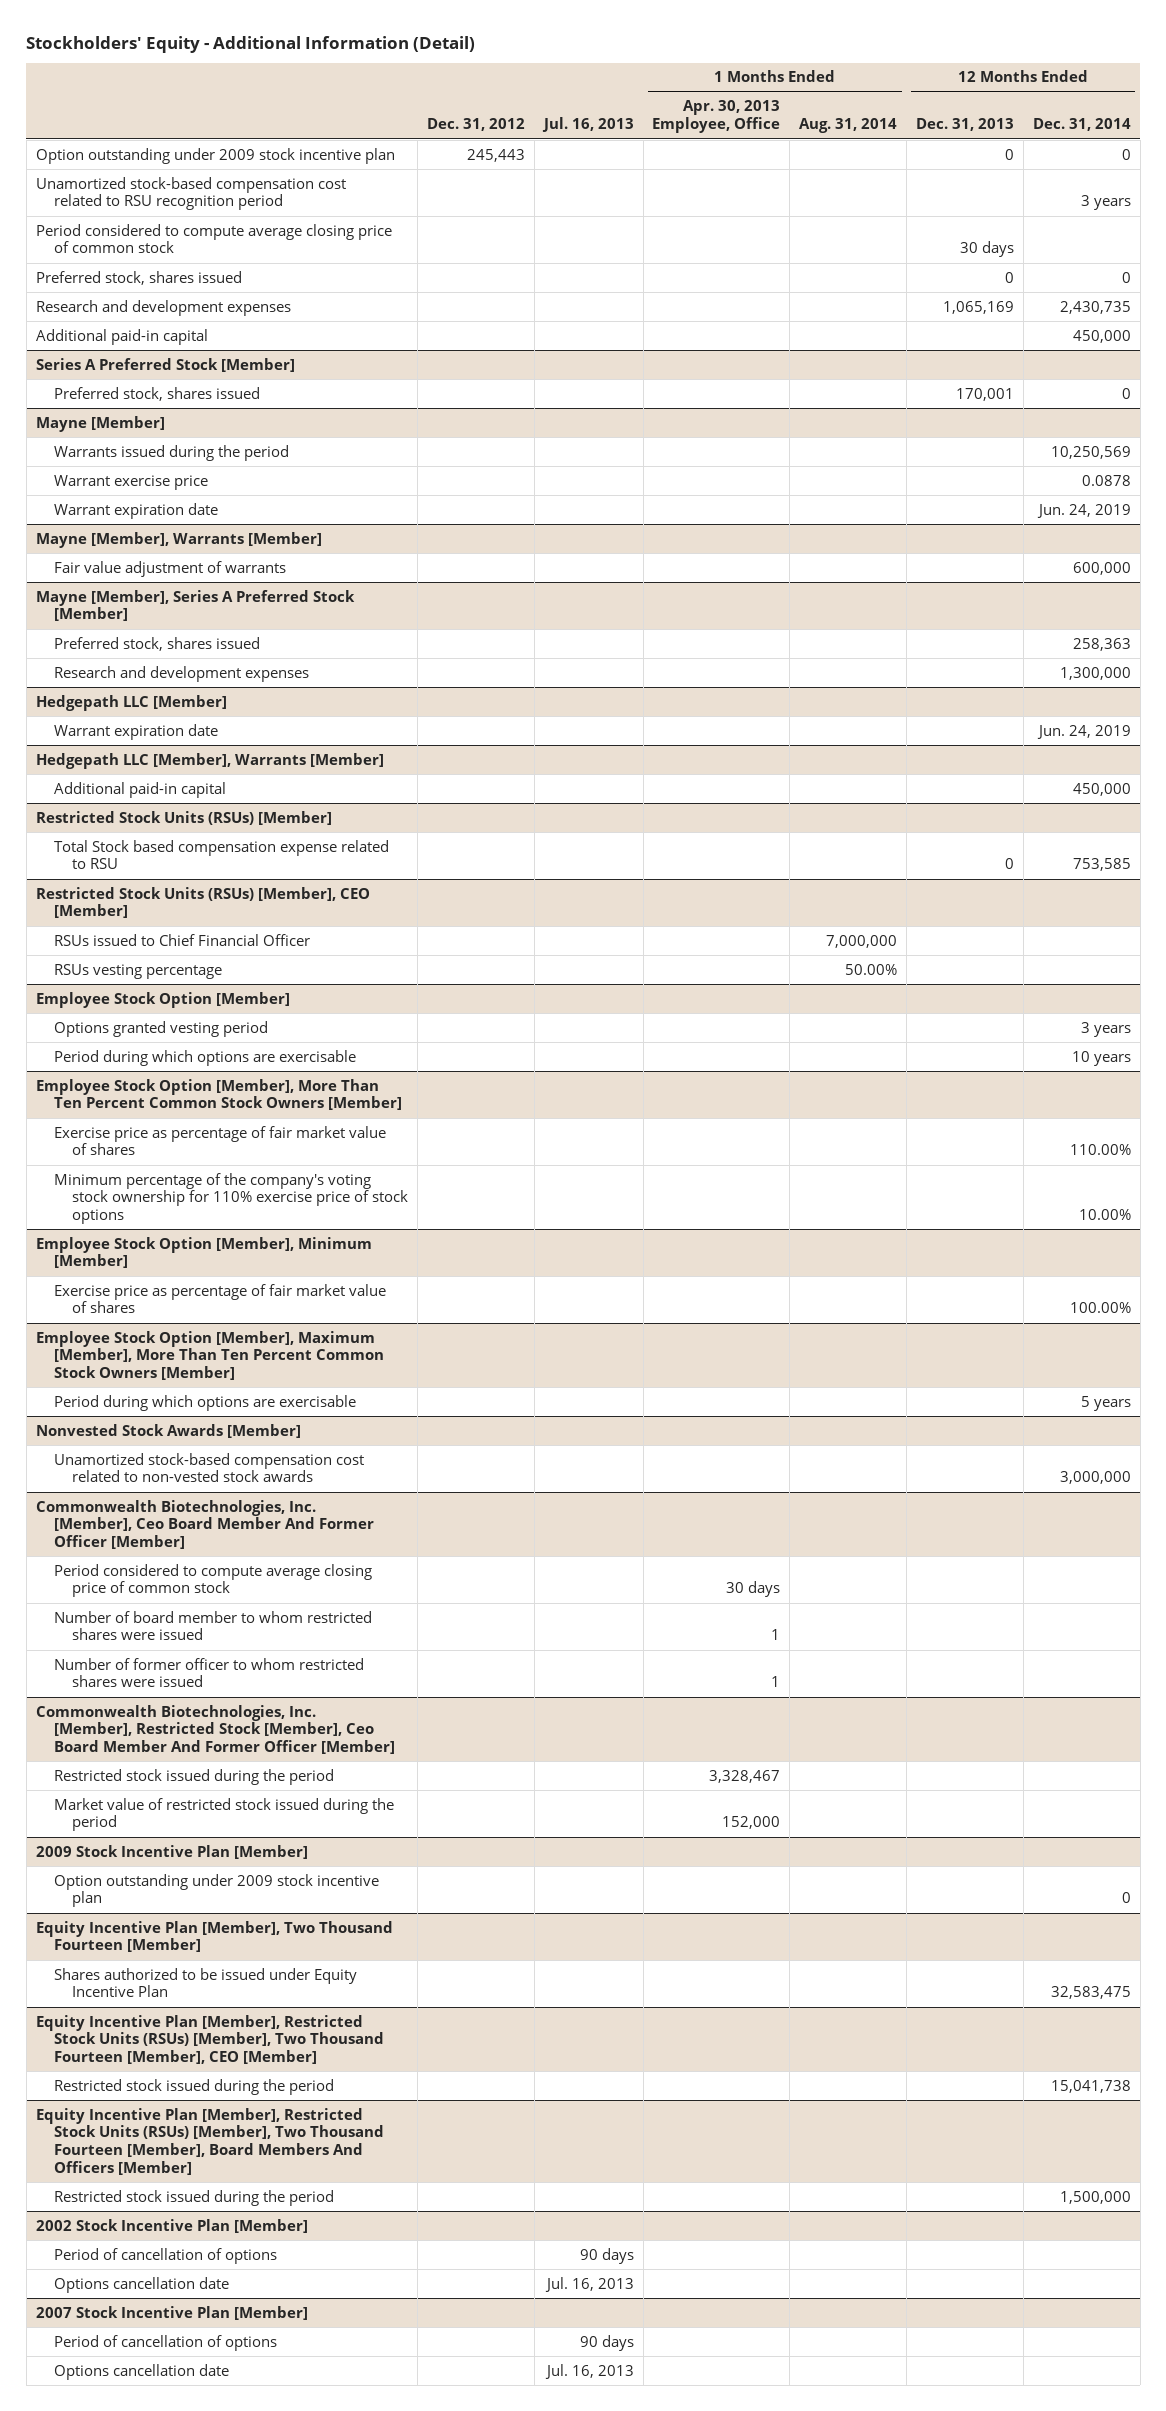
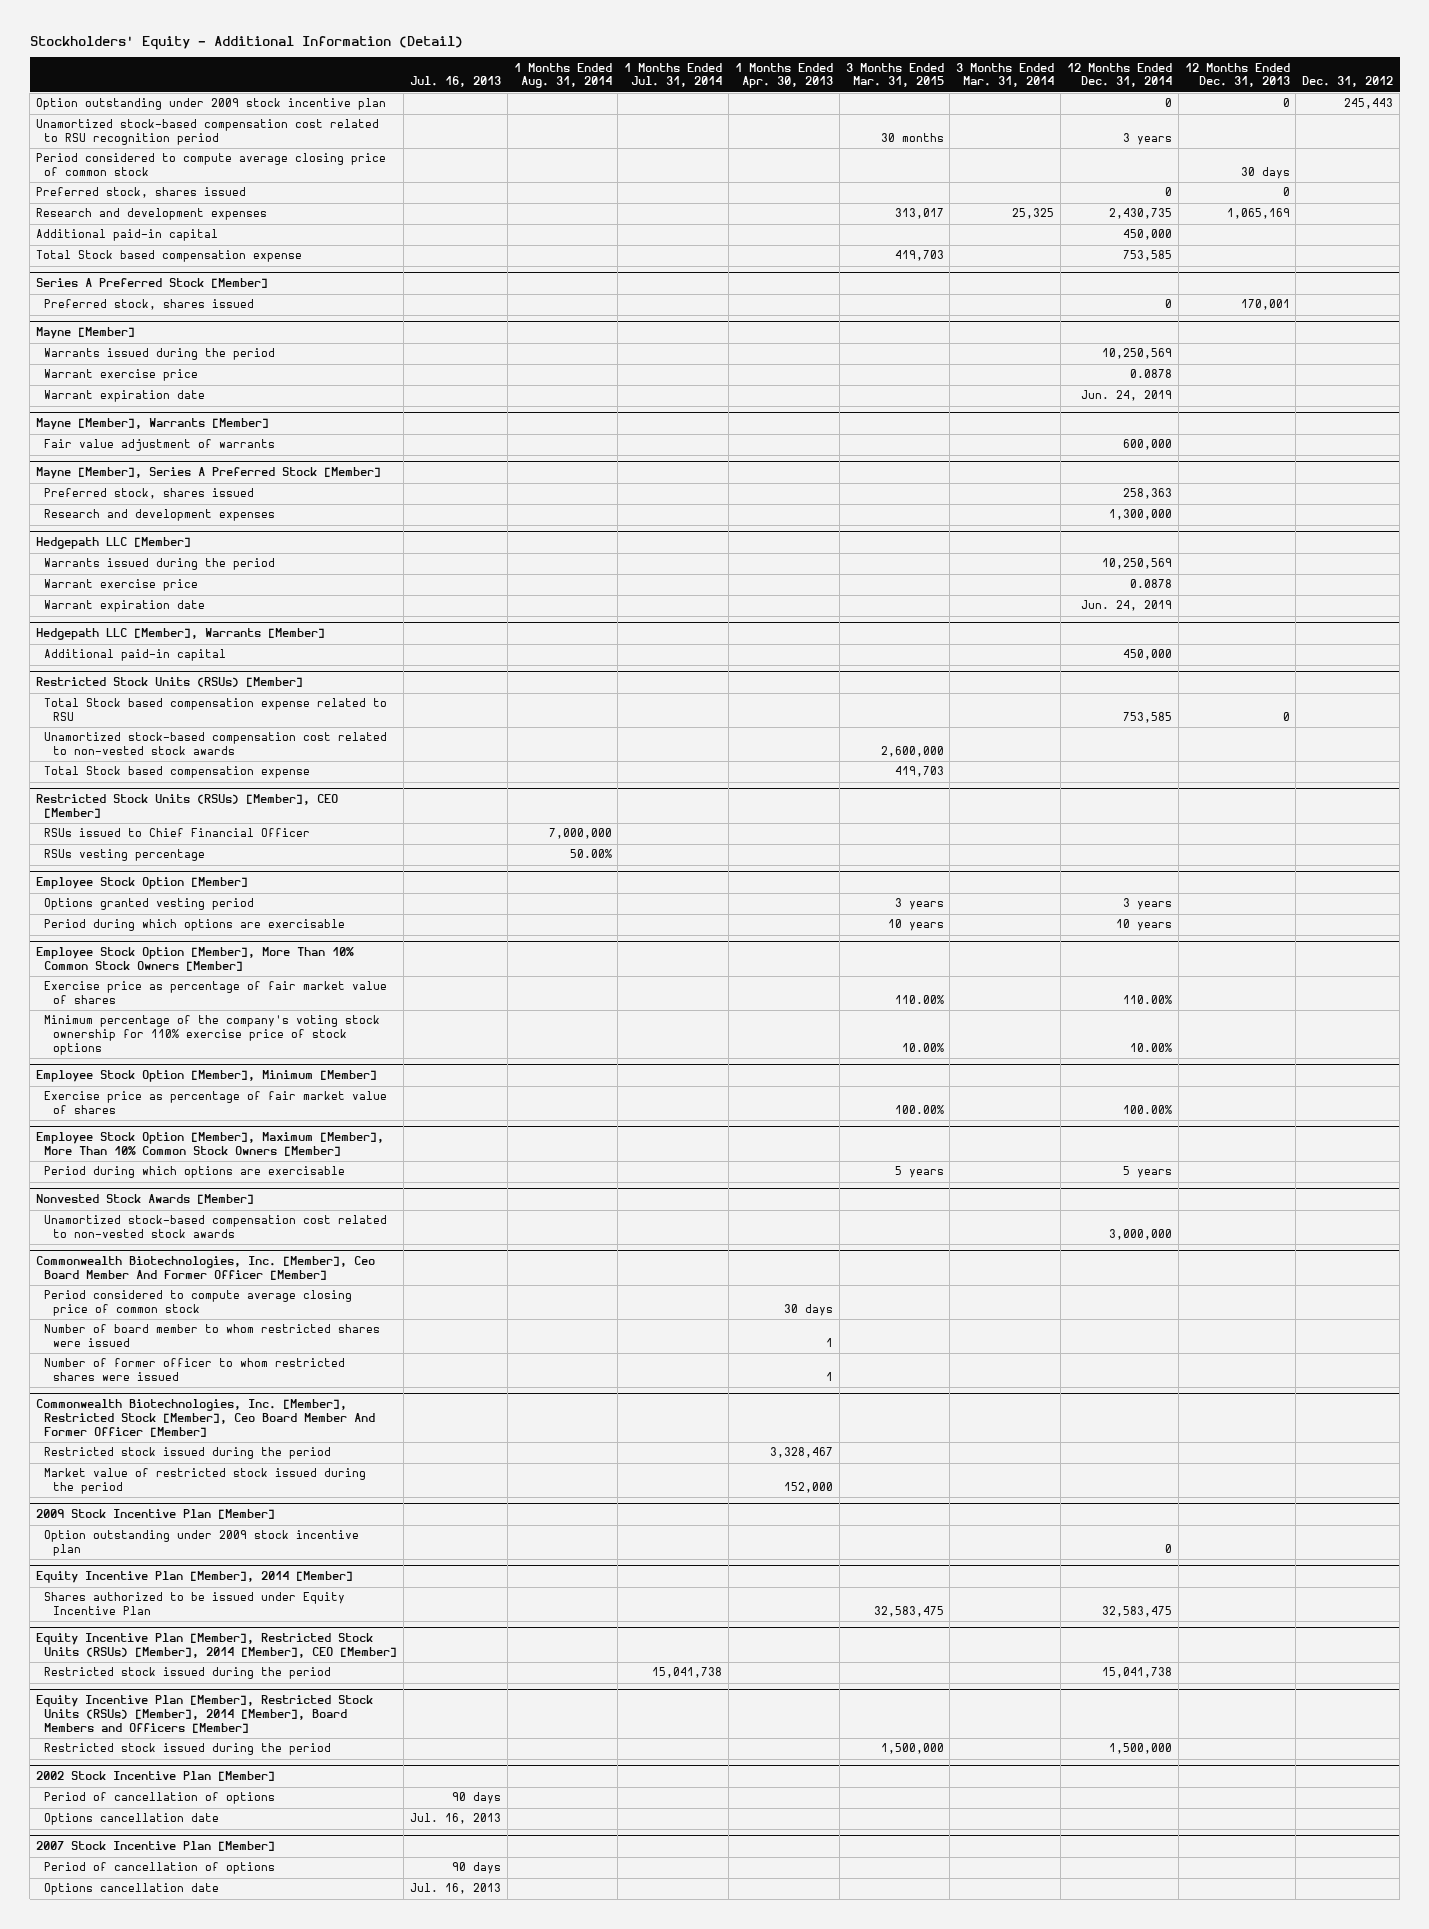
- | Dec. 31, 2012 | Jul. 16, 2013 | 1 Months Ended Apr. 30, 2013 Employee, Office | 1 Months Ended Aug. 31, 2014 | 12 Months Ended Dec. 31, 2013 | 12 Months Ended Dec. 31, 2014
+ | Jul. 16, 2013 | 1 Months Ended Aug. 31, 2014 | 1 Months Ended Jul. 31, 2014 | 1 Months Ended Apr. 30, 2013 | 3 Months Ended Mar. 31, 2015 | 3 Months Ended Mar. 31, 2014 | 12 Months Ended Dec. 31, 2014 | 12 Months Ended Dec. 31, 2013 | Dec. 31, 2012
+ Total Stock based compensation expense | | | | | 419,703 | | 753,585 | |
@ Hedgepath LLC [Member]
+ Warrants issued during the period | | | | | | | 10,250,569 | |
+ Warrant exercise price | | | | | | | 0.0878 | |
@ Restricted Stock Units (RSUs) [Member]
+ Unamortized stock-based compensation cost related to non-vested stock awards | | | | | 2,600,000 | | | |
+ Total Stock based compensation expense | | | | | 419,703 | | | |
- Employee Stock Option [Member], More Than Ten Percent Common Stock Owners [Member]
+ Employee Stock Option [Member], More Than 10% Common Stock Owners [Member]
- Employee Stock Option [Member], Maximum [Member], More Than Ten Percent Common Stock Owners [Member]
+ Employee Stock Option [Member], Maximum [Member], More Than 10% Common Stock Owners [Member]
- Equity Incentive Plan [Member], Two Thousand Fourteen [Member]
+ Equity Incentive Plan [Member], 2014 [Member]
- Equity Incentive Plan [Member], Restricted Stock Units (RSUs) [Member], Two Thousand Fourteen [Member], CEO [Member]
+ Equity Incentive Plan [Member], Restricted Stock Units (RSUs) [Member], 2014 [Member], CEO [Member]
- Equity Incentive Plan [Member], Restricted Stock Units (RSUs) [Member], Two Thousand Fourteen [Member], Board Members And Officers [Member]
+ Equity Incentive Plan [Member], Restricted Stock Units (RSUs) [Member], 2014 [Member], Board Members and Officers [Member]

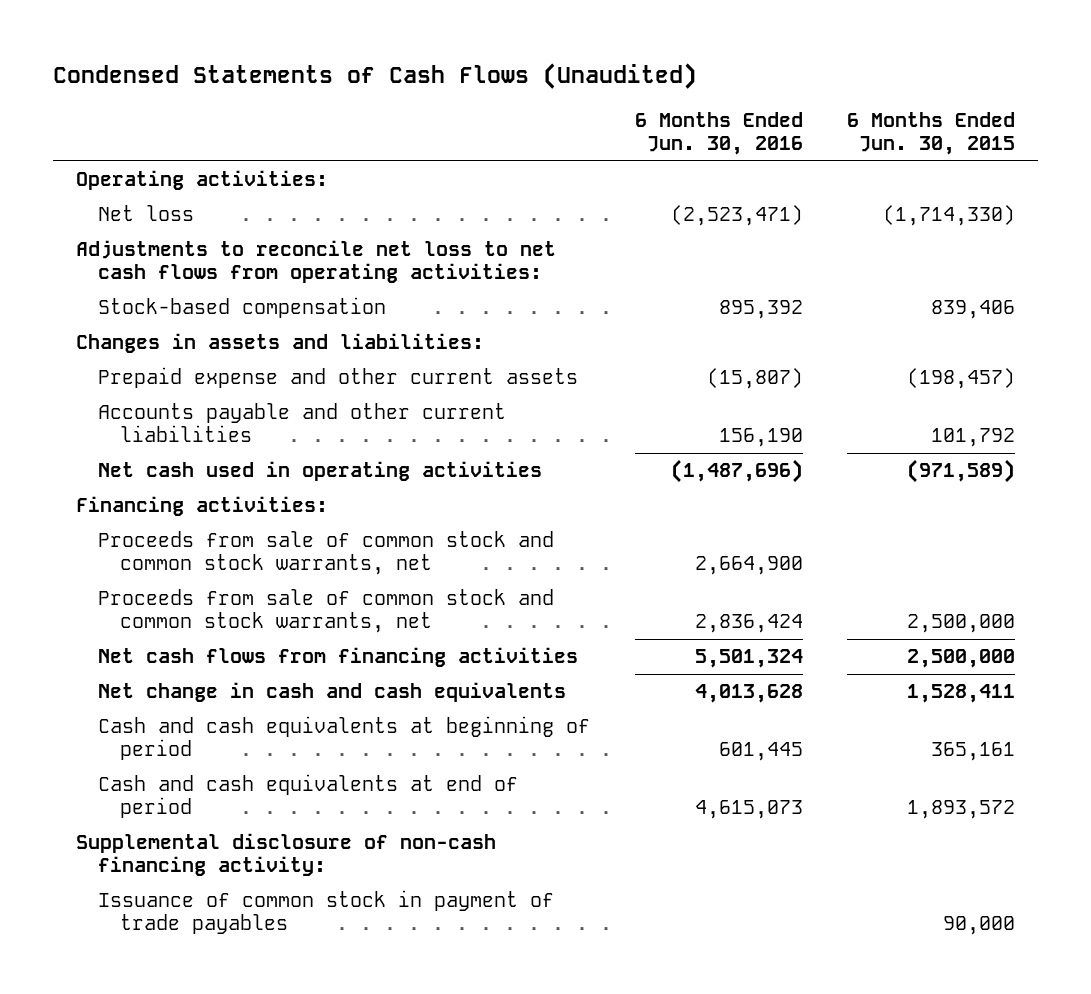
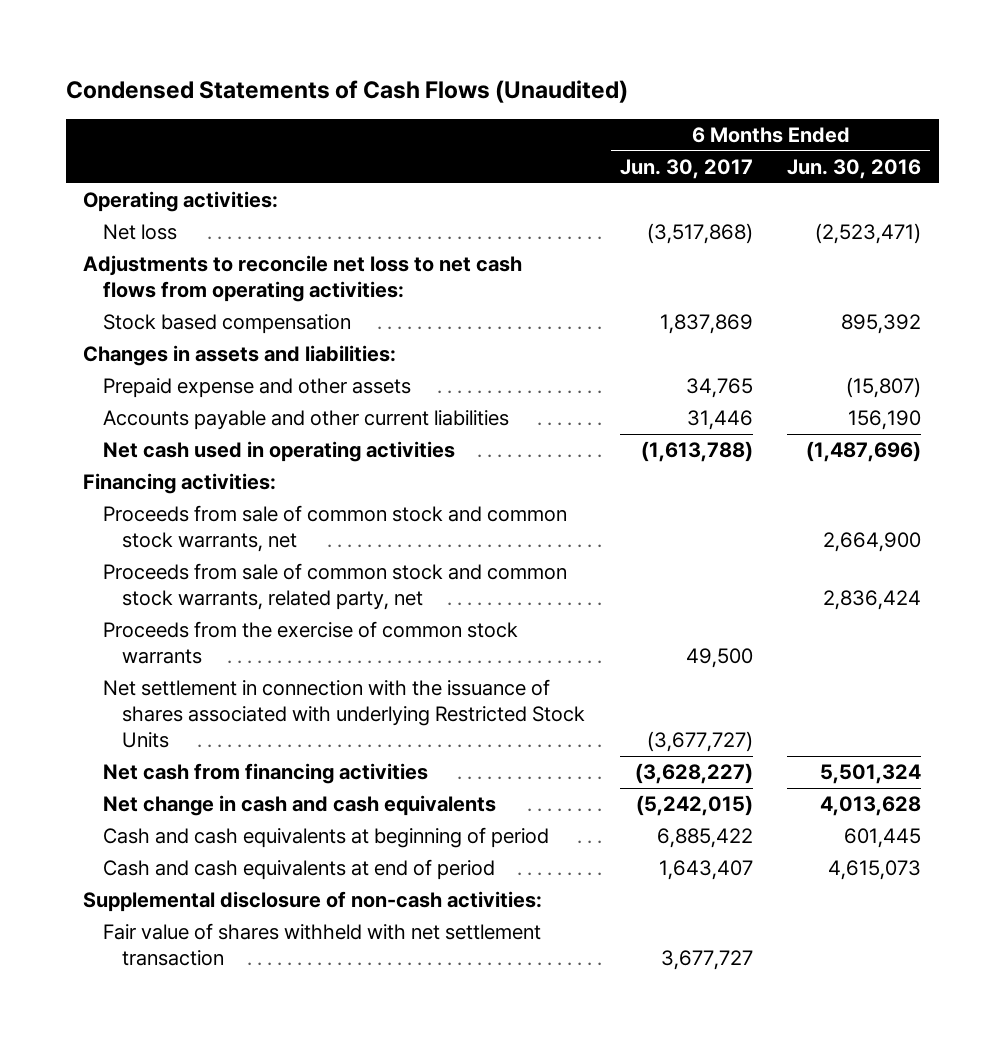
- | 6 Months Ended Jun. 30, 2016 | 6 Months Ended Jun. 30, 2015
+ | 6 Months Ended Jun. 30, 2017 | 6 Months Ended Jun. 30, 2016
- Stock-based compensation | 895,392 | 839,406
+ Stock based compensation | 1,837,869 | 895,392
- Prepaid expense and other current assets | (15,807) | (198,457)
+ Prepaid expense and other assets | 34,765 | (15,807)
- Proceeds from sale of common stock and common stock warrants, net | 2,836,424 | 2,500,000
- Net cash flows from financing activities | 5,501,324 | 2,500,000
+ Proceeds from sale of common stock and common stock warrants, related party, net | | 2,836,424
+ Proceeds from the exercise of common stock warrants | 49,500 |
+ Net settlement in connection with the issuance of shares associated with underlying Restricted Stock Units | (3,677,727) |
+ Net cash from financing activities | (3,628,227) | 5,501,324
- Supplemental disclosure of non-cash financing activity:
- Issuance of common stock in payment of trade payables | | 90,000
+ Supplemental disclosure of non-cash activities:
+ Fair value of shares withheld with net settlement transaction | 3,677,727 |

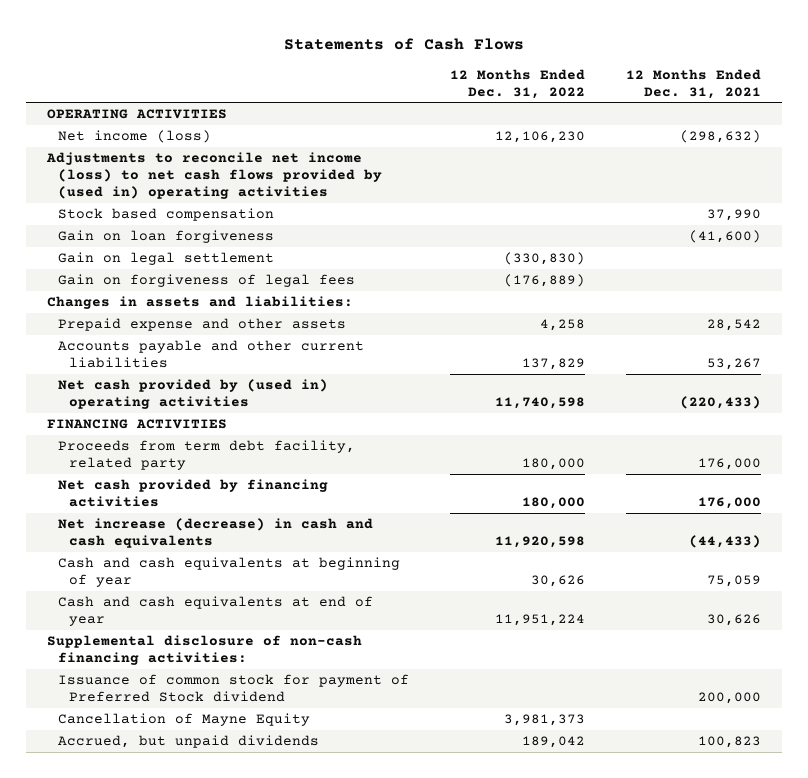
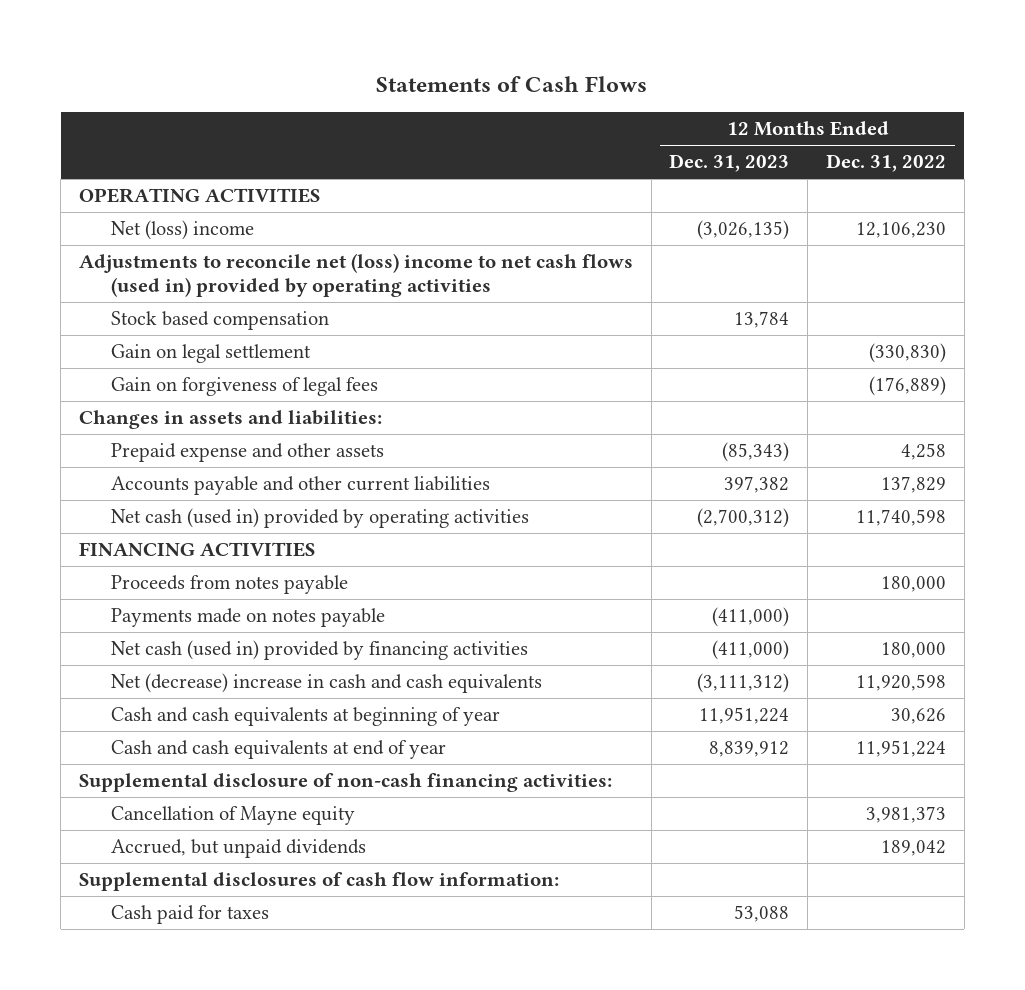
- | 12 Months Ended Dec. 31, 2022 | 12 Months Ended Dec. 31, 2021
+ | 12 Months Ended Dec. 31, 2023 | 12 Months Ended Dec. 31, 2022
- Net income (loss) | 12,106,230 | (298,632)
- Adjustments to reconcile net income (loss) to net cash flows provided by (used in) operating activities
+ Net (loss) income | (3,026,135) | 12,106,230
+ Adjustments to reconcile net (loss) income to net cash flows (used in) provided by operating activities
- Gain on loan forgiveness | | (41,600)
- Net cash provided by (used in) operating activities | 11,740,598 | (220,433)
+ Net cash (used in) provided by operating activities | (2,700,312) | 11,740,598
- Proceeds from term debt facility, related party | 180,000 | 176,000
- Net cash provided by financing activities | 180,000 | 176,000
- Net increase (decrease) in cash and cash equivalents | 11,920,598 | (44,433)
+ Proceeds from notes payable | | 180,000
+ Payments made on notes payable | (411,000) |
+ Net cash (used in) provided by financing activities | (411,000) | 180,000
+ Net (decrease) increase in cash and cash equivalents | (3,111,312) | 11,920,598
- Issuance of common stock for payment of Preferred Stock dividend | | 200,000
- Cancellation of Mayne Equity | 3,981,373 |
+ Cancellation of Mayne equity | | 3,981,373
+ Supplemental disclosures of cash flow information:
+ Cash paid for taxes | 53,088 |

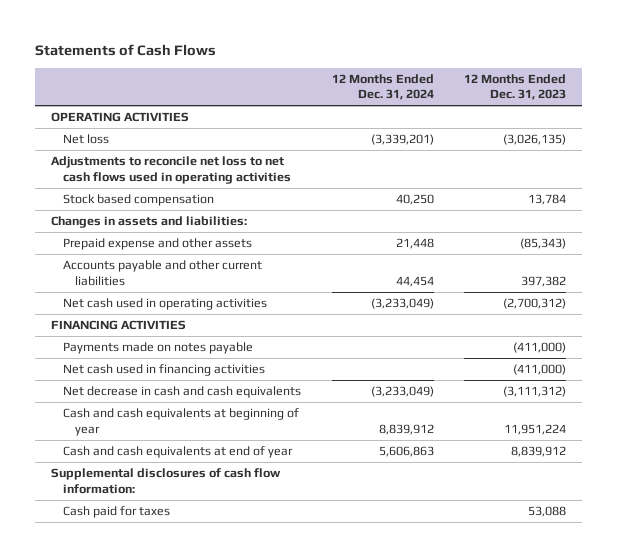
- | 12 Months Ended Dec. 31, 2023 | 12 Months Ended Dec. 31, 2022
+ | 12 Months Ended Dec. 31, 2024 | 12 Months Ended Dec. 31, 2023
- Net (loss) income | (3,026,135) | 12,106,230
- Adjustments to reconcile net (loss) income to net cash flows (used in) provided by operating activities
+ Net loss | (3,339,201) | (3,026,135)
+ Adjustments to reconcile net loss to net cash flows used in operating activities
- Gain on legal settlement | | (330,830)
- Gain on forgiveness of legal fees | | (176,889)
- Net cash (used in) provided by operating activities | (2,700,312) | 11,740,598
+ Net cash used in operating activities | (3,233,049) | (2,700,312)
- Proceeds from notes payable | | 180,000
- Net cash (used in) provided by financing activities | (411,000) | 180,000
- Net (decrease) increase in cash and cash equivalents | (3,111,312) | 11,920,598
+ Net cash used in financing activities | | (411,000)
+ Net decrease in cash and cash equivalents | (3,233,049) | (3,111,312)
- Supplemental disclosure of non-cash financing activities:
- Cancellation of Mayne equity | | 3,981,373
- Accrued, but unpaid dividends | | 189,042

